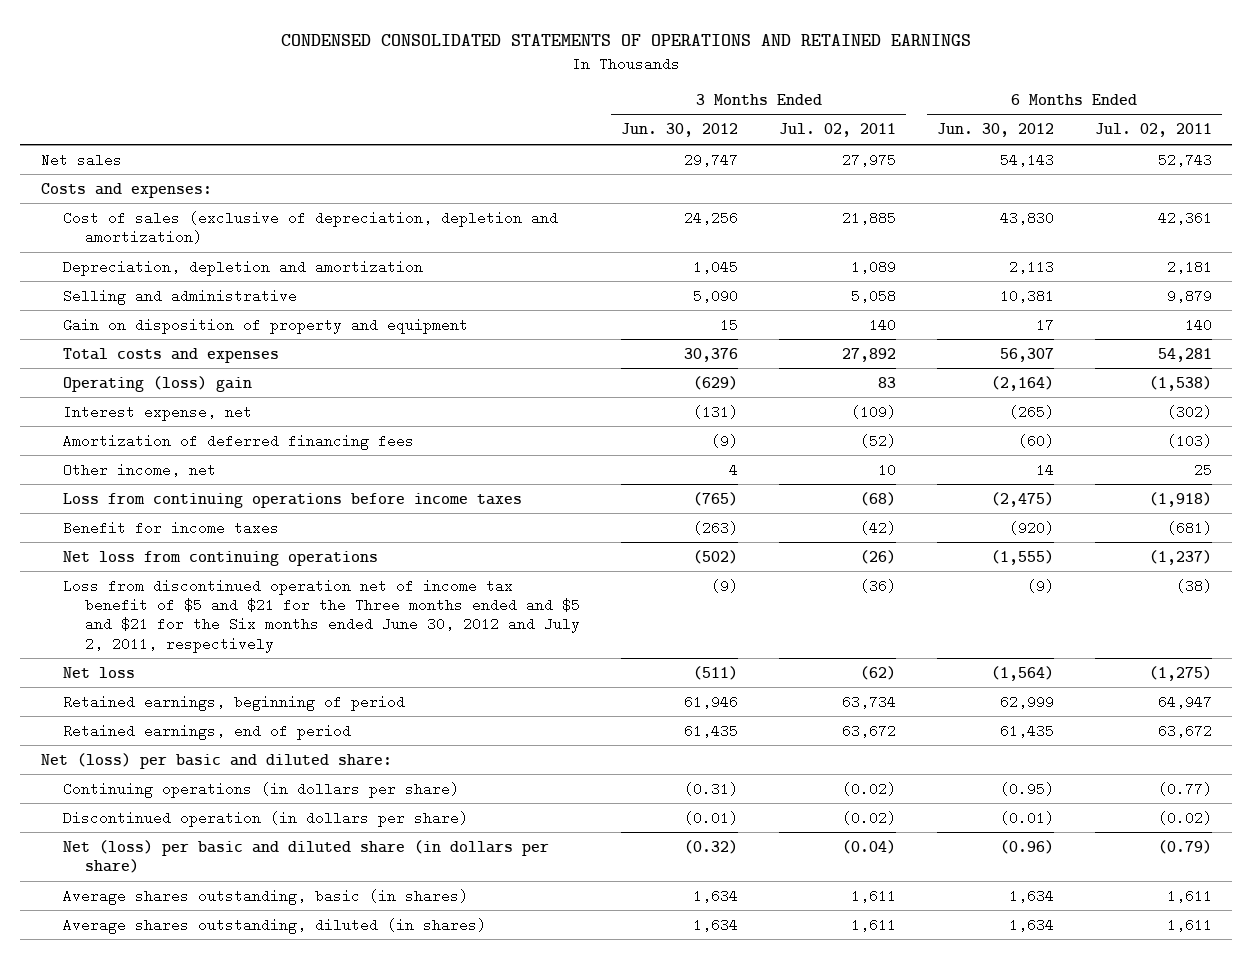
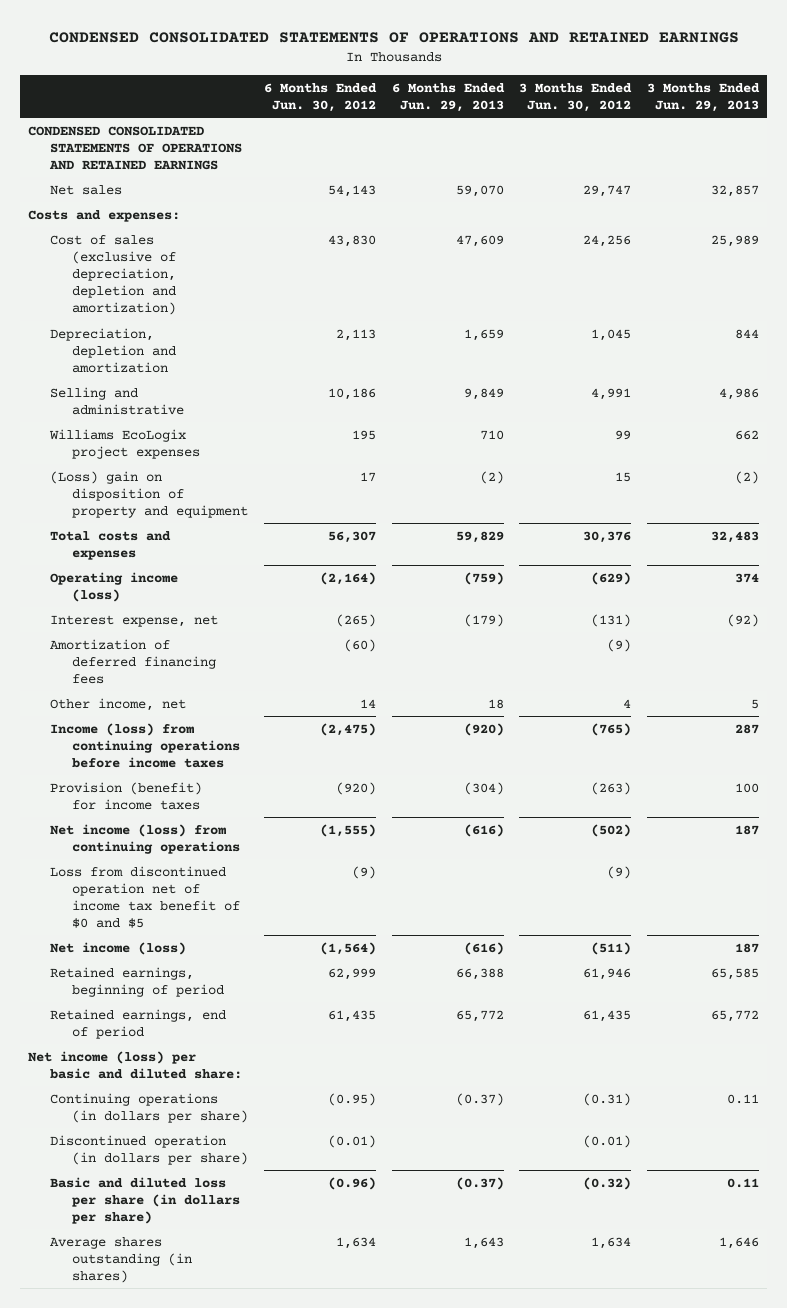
- | 3 Months Ended Jun. 30, 2012 | 3 Months Ended Jul. 02, 2011 | 6 Months Ended Jun. 30, 2012 | 6 Months Ended Jul. 02, 2011
+ | 6 Months Ended Jun. 30, 2012 | 6 Months Ended Jun. 29, 2013 | 3 Months Ended Jun. 30, 2012 | 3 Months Ended Jun. 29, 2013
+ CONDENSED CONSOLIDATED STATEMENTS OF OPERATIONS AND RETAINED EARNINGS
- Selling and administrative | 5,090 | 5,058 | 10,381 | 9,879
- Gain on disposition of property and equipment | 15 | 140 | 17 | 140
+ Selling and administrative | 10,186 | 9,849 | 4,991 | 4,986
+ Williams EcoLogix project expenses | 195 | 710 | 99 | 662
+ (Loss) gain on disposition of property and equipment | 17 | (2) | 15 | (2)
- Operating (loss) gain | (629) | 83 | (2,164) | (1,538)
+ Operating income (loss) | (2,164) | (759) | (629) | 374
- Loss from continuing operations before income taxes | (765) | (68) | (2,475) | (1,918)
- Benefit for income taxes | (263) | (42) | (920) | (681)
- Net loss from continuing operations | (502) | (26) | (1,555) | (1,237)
- Loss from discontinued operation net of income tax benefit of $5 and $21 for the Three months ended and $5 and $21 for the Six months ended June 30, 2012 and July 2, 2011, respectively | (9) | (36) | (9) | (38)
- Net loss | (511) | (62) | (1,564) | (1,275)
+ Income (loss) from continuing operations before income taxes | (2,475) | (920) | (765) | 287
+ Provision (benefit) for income taxes | (920) | (304) | (263) | 100
+ Net income (loss) from continuing operations | (1,555) | (616) | (502) | 187
+ Loss from discontinued operation net of income tax benefit of $0 and $5 | (9) | | (9) |
+ Net income (loss) | (1,564) | (616) | (511) | 187
- Net (loss) per basic and diluted share:
+ Net income (loss) per basic and diluted share:
- Net (loss) per basic and diluted share (in dollars per share) | (0.32) | (0.04) | (0.96) | (0.79)
- Average shares outstanding, basic (in shares) | 1,634 | 1,611 | 1,634 | 1,611
- Average shares outstanding, diluted (in shares) | 1,634 | 1,611 | 1,634 | 1,611
+ Basic and diluted loss per share (in dollars per share) | (0.96) | (0.37) | (0.32) | 0.11
+ Average shares outstanding (in shares) | 1,634 | 1,643 | 1,634 | 1,646

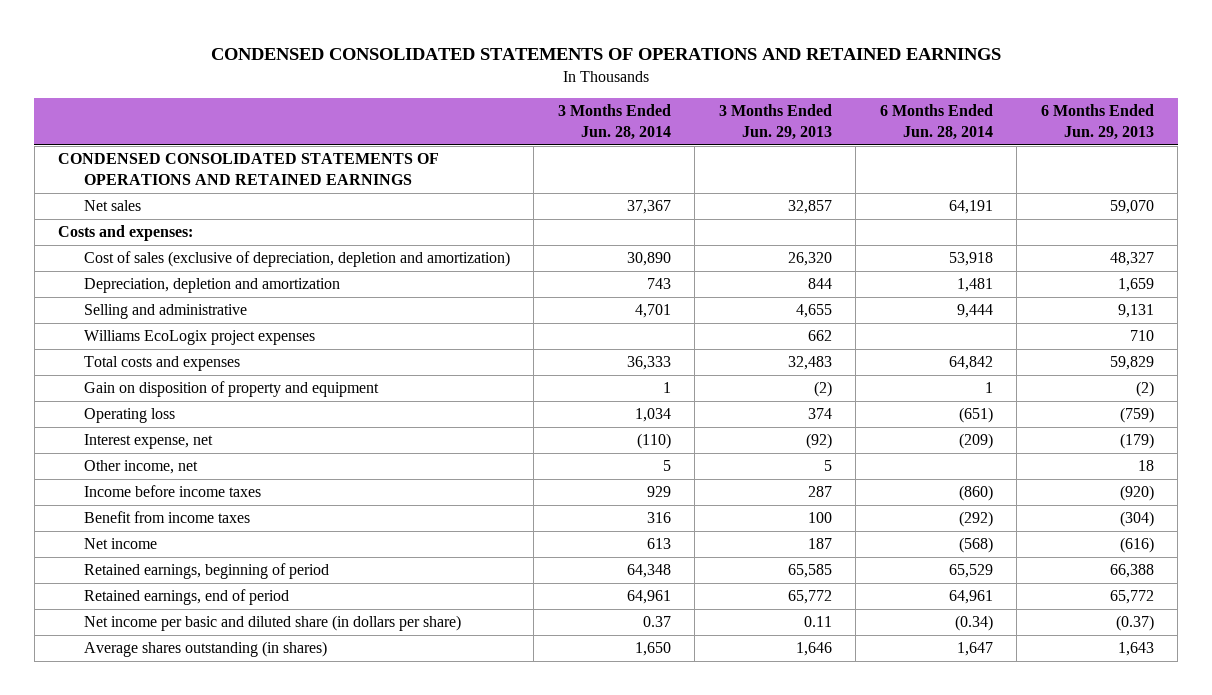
- | 6 Months Ended Jun. 30, 2012 | 6 Months Ended Jun. 29, 2013 | 3 Months Ended Jun. 30, 2012 | 3 Months Ended Jun. 29, 2013
+ | 3 Months Ended Jun. 28, 2014 | 3 Months Ended Jun. 29, 2013 | 6 Months Ended Jun. 28, 2014 | 6 Months Ended Jun. 29, 2013
- Cost of sales (exclusive of depreciation, depletion and amortization) | 43,830 | 47,609 | 24,256 | 25,989
+ Cost of sales (exclusive of depreciation, depletion and amortization) | 30,890 | 26,320 | 53,918 | 48,327
- Selling and administrative | 10,186 | 9,849 | 4,991 | 4,986
+ Selling and administrative | 4,701 | 4,655 | 9,444 | 9,131
- (Loss) gain on disposition of property and equipment | 17 | (2) | 15 | (2)
- Operating income (loss) | (2,164) | (759) | (629) | 374
+ Gain on disposition of property and equipment | 1 | (2) | 1 | (2)
+ Operating loss | 1,034 | 374 | (651) | (759)
- Amortization of deferred financing fees | (60) | | (9) |
- Income (loss) from continuing operations before income taxes | (2,475) | (920) | (765) | 287
- Provision (benefit) for income taxes | (920) | (304) | (263) | 100
- Net income (loss) from continuing operations | (1,555) | (616) | (502) | 187
- Loss from discontinued operation net of income tax benefit of $0 and $5 | (9) | | (9) |
- Net income (loss) | (1,564) | (616) | (511) | 187
+ Income before income taxes | 929 | 287 | (860) | (920)
+ Benefit from income taxes | 316 | 100 | (292) | (304)
+ Net income | 613 | 187 | (568) | (616)
- Net income (loss) per basic and diluted share:
- Continuing operations (in dollars per share) | (0.95) | (0.37) | (0.31) | 0.11
- Discontinued operation (in dollars per share) | (0.01) | | (0.01) |
- Basic and diluted loss per share (in dollars per share) | (0.96) | (0.37) | (0.32) | 0.11
+ Net income per basic and diluted share (in dollars per share) | 0.37 | 0.11 | (0.34) | (0.37)

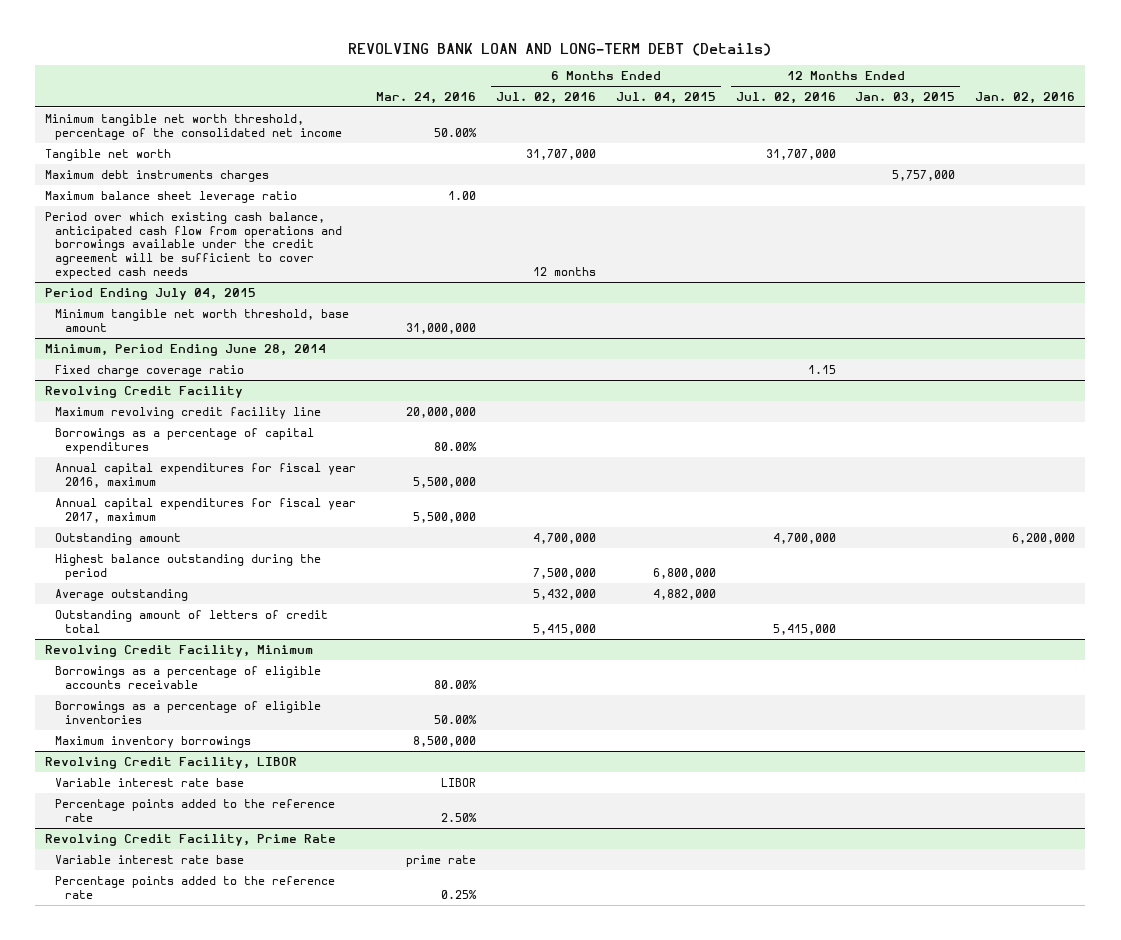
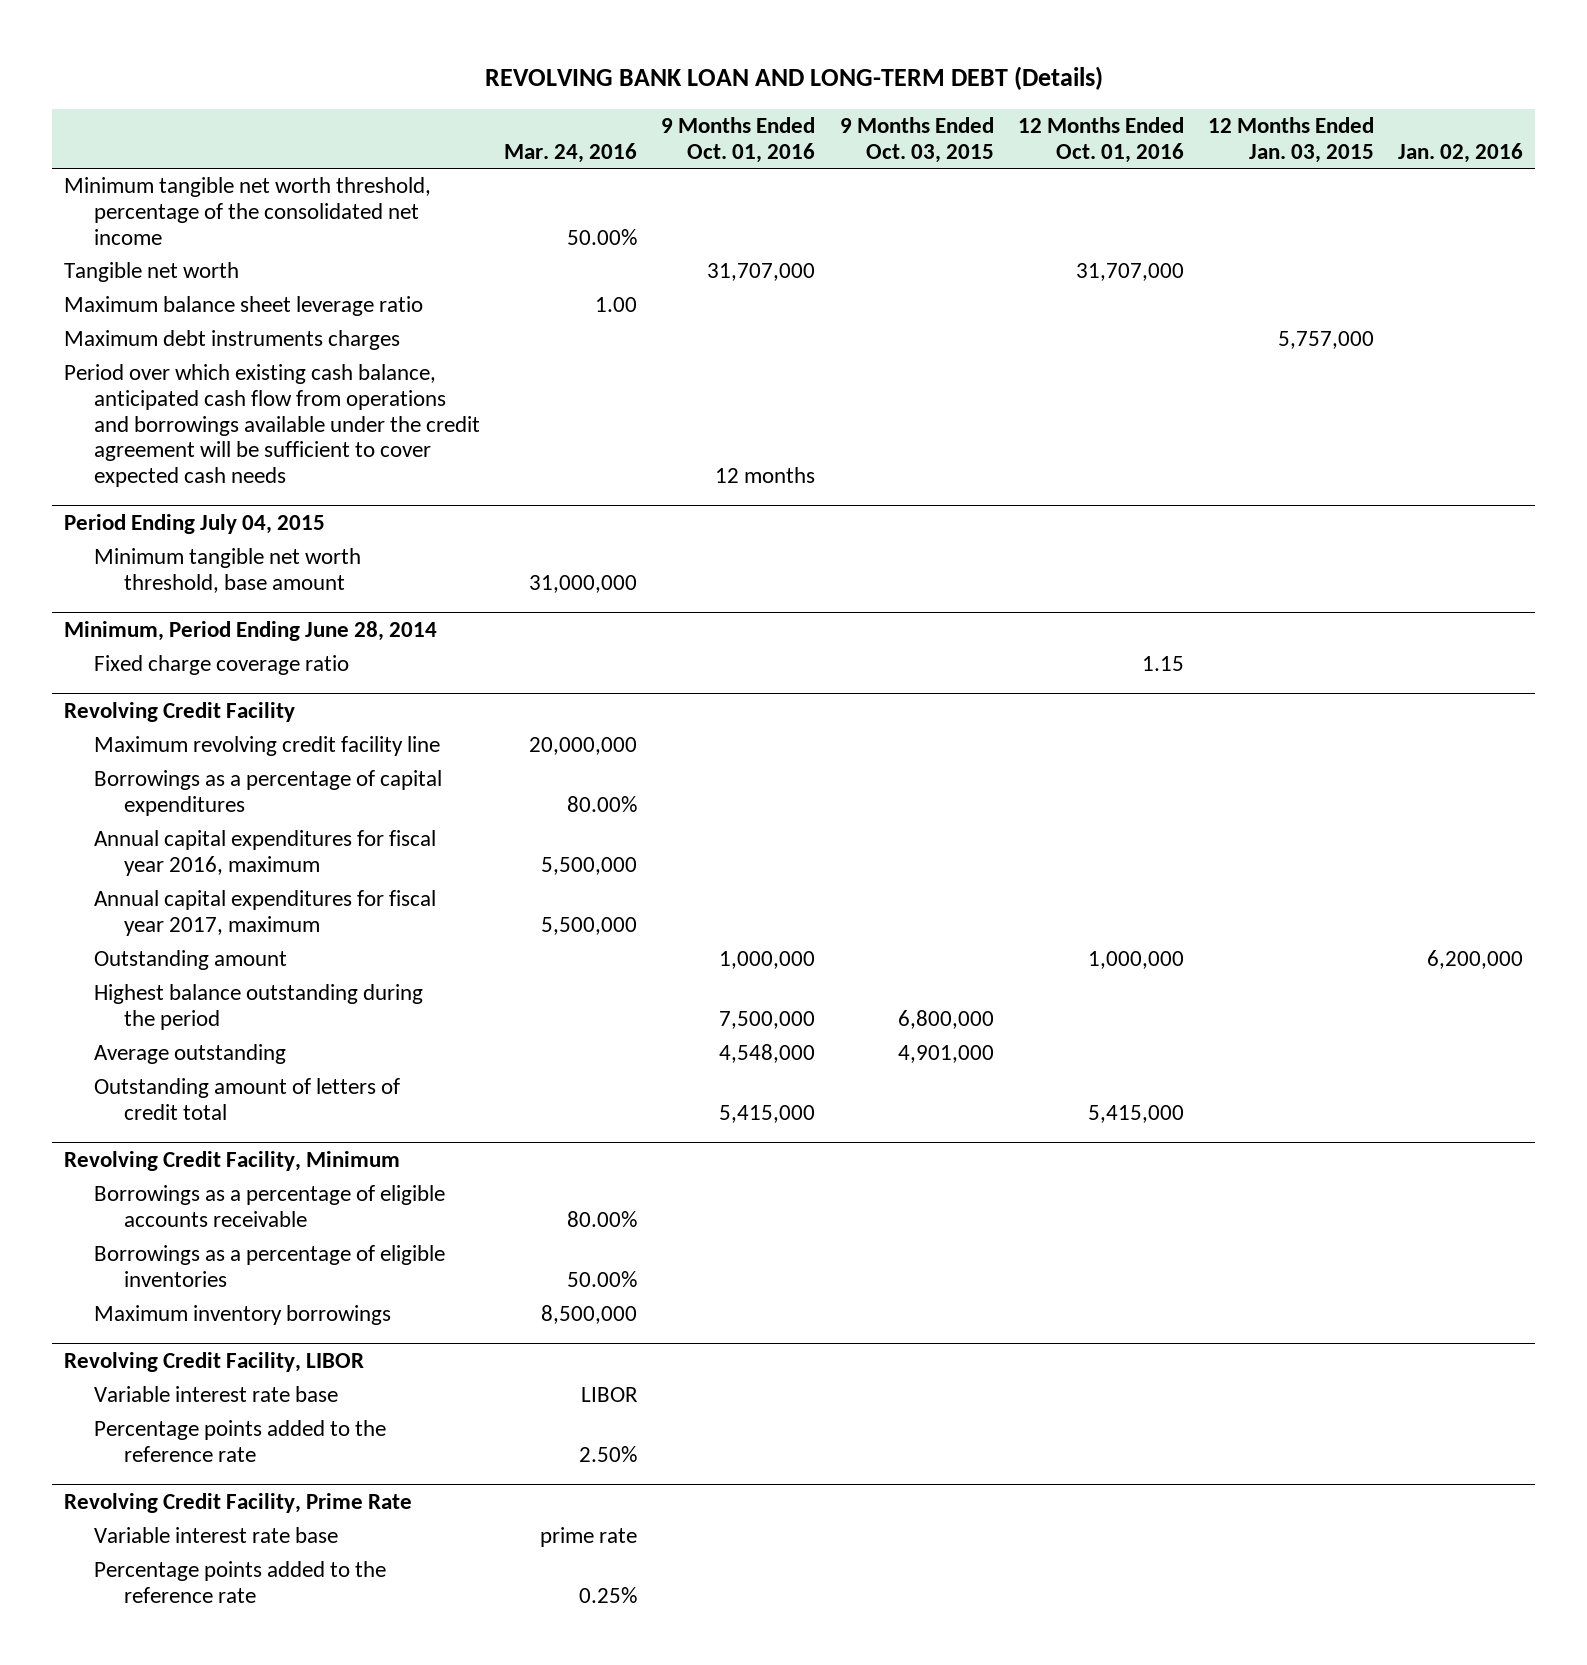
- | Mar. 24, 2016 | 6 Months Ended Jul. 02, 2016 | 6 Months Ended Jul. 04, 2015 | 12 Months Ended Jul. 02, 2016 | 12 Months Ended Jan. 03, 2015 | Jan. 02, 2016
+ | Mar. 24, 2016 | 9 Months Ended Oct. 01, 2016 | 9 Months Ended Oct. 03, 2015 | 12 Months Ended Oct. 01, 2016 | 12 Months Ended Jan. 03, 2015 | Jan. 02, 2016
moved down: Maximum debt instruments charges | | | | | 5,757,000 |

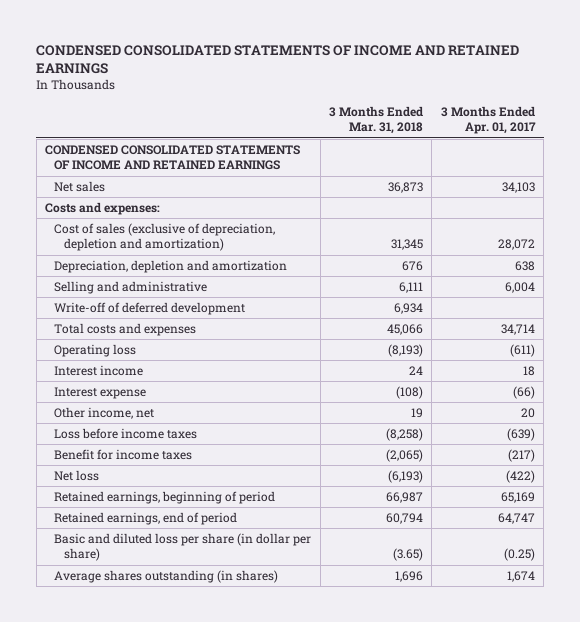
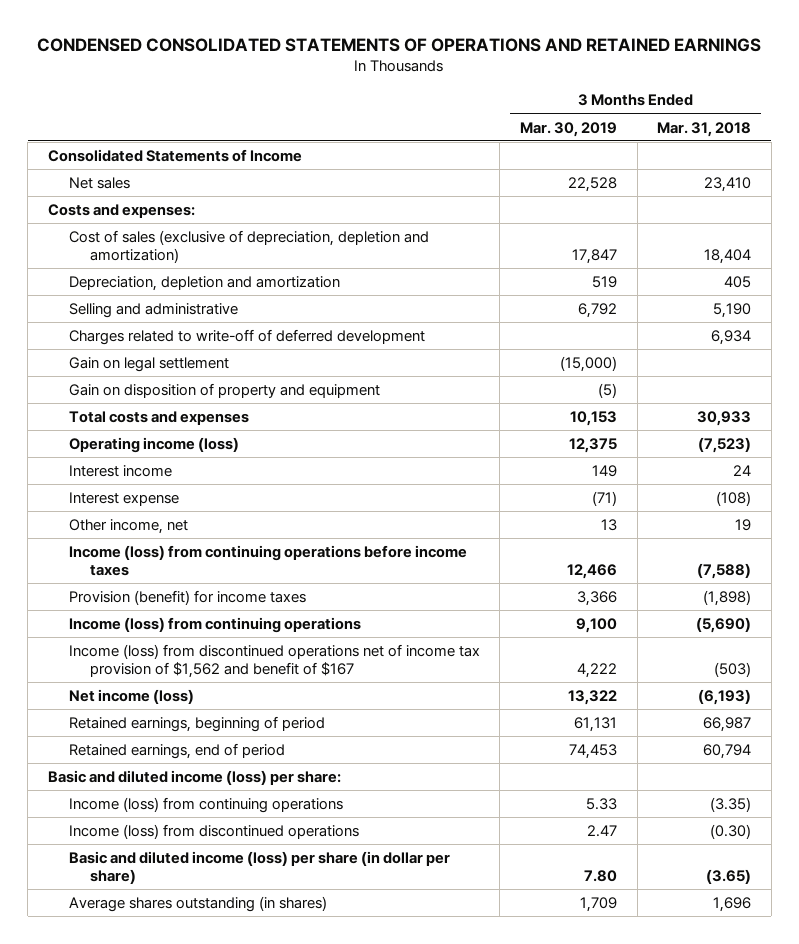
- CONDENSED CONSOLIDATED STATEMENTS OF INCOME AND RETAINED EARNINGS
+ CONDENSED CONSOLIDATED STATEMENTS OF OPERATIONS AND RETAINED EARNINGS
- | 3 Months Ended Mar. 31, 2018 | 3 Months Ended Apr. 01, 2017
+ | 3 Months Ended Mar. 30, 2019 | 3 Months Ended Mar. 31, 2018
- CONDENSED CONSOLIDATED STATEMENTS OF INCOME AND RETAINED EARNINGS
- Net sales | 36,873 | 34,103
+ Consolidated Statements of Income
+ Net sales | 22,528 | 23,410
- Cost of sales (exclusive of depreciation, depletion and amortization) | 31,345 | 28,072
- Depreciation, depletion and amortization | 676 | 638
- Selling and administrative | 6,111 | 6,004
- Write-off of deferred development | 6,934 |
- Total costs and expenses | 45,066 | 34,714
- Operating loss | (8,193) | (611)
+ Cost of sales (exclusive of depreciation, depletion and amortization) | 17,847 | 18,404
+ Depreciation, depletion and amortization | 519 | 405
+ Selling and administrative | 6,792 | 5,190
+ Charges related to write-off of deferred development | | 6,934
+ Gain on legal settlement | (15,000) |
+ Gain on disposition of property and equipment | (5) |
+ Total costs and expenses | 10,153 | 30,933
+ Operating income (loss) | 12,375 | (7,523)
- Loss before income taxes | (8,258) | (639)
- Benefit for income taxes | (2,065) | (217)
- Net loss | (6,193) | (422)
+ Income (loss) from continuing operations before income taxes | 12,466 | (7,588)
+ Provision (benefit) for income taxes | 3,366 | (1,898)
+ Income (loss) from continuing operations | 9,100 | (5,690)
+ Income (loss) from discontinued operations net of income tax provision of $1,562 and benefit of $167 | 4,222 | (503)
+ Net income (loss) | 13,322 | (6,193)
- Basic and diluted loss per share (in dollar per share) | (3.65) | (0.25)
+ Basic and diluted income (loss) per share:
+ Income (loss) from continuing operations | 5.33 | (3.35)
+ Income (loss) from discontinued operations | 2.47 | (0.30)
+ Basic and diluted income (loss) per share (in dollar per share) | 7.80 | (3.65)

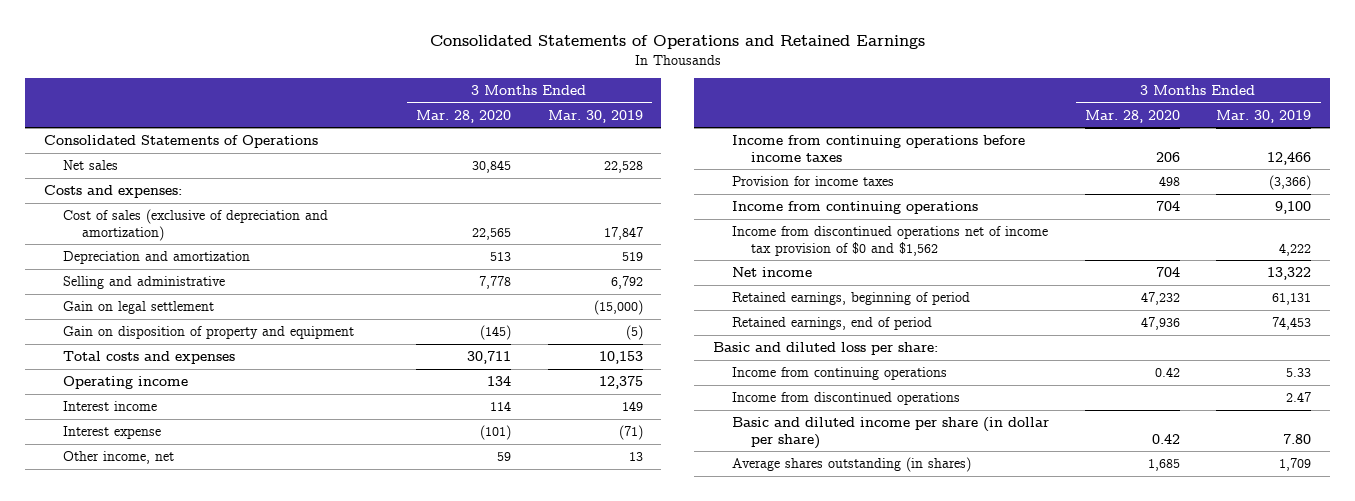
- CONDENSED CONSOLIDATED STATEMENTS OF OPERATIONS AND RETAINED EARNINGS
+ Consolidated Statements of Operations and Retained Earnings
- | 3 Months Ended Mar. 30, 2019 | 3 Months Ended Mar. 31, 2018
+ | 3 Months Ended Mar. 28, 2020 | 3 Months Ended Mar. 30, 2019
- Consolidated Statements of Income
+ Consolidated Statements of Operations
- Cost of sales (exclusive of depreciation, depletion and amortization) | 17,847 | 18,404
- Depreciation, depletion and amortization | 519 | 405
+ Cost of sales (exclusive of depreciation and amortization) | 22,565 | 17,847
+ Depreciation and amortization | 513 | 519
- Charges related to write-off of deferred development | | 6,934
- Operating income (loss) | 12,375 | (7,523)
+ Operating income | 134 | 12,375
- Income (loss) from continuing operations before income taxes | 12,466 | (7,588)
- Provision (benefit) for income taxes | 3,366 | (1,898)
- Income (loss) from continuing operations | 9,100 | (5,690)
- Income (loss) from discontinued operations net of income tax provision of $1,562 and benefit of $167 | 4,222 | (503)
- Net income (loss) | 13,322 | (6,193)
+ Income from continuing operations before income taxes | 206 | 12,466
+ Provision for income taxes | 498 | (3,366)
+ Income from continuing operations | 704 | 9,100
+ Income from discontinued operations net of income tax provision of $0 and $1,562 | | 4,222
+ Net income | 704 | 13,322
- Basic and diluted income (loss) per share:
- Income (loss) from continuing operations | 5.33 | (3.35)
- Income (loss) from discontinued operations | 2.47 | (0.30)
- Basic and diluted income (loss) per share (in dollar per share) | 7.80 | (3.65)
+ Basic and diluted loss per share:
+ Income from continuing operations | 0.42 | 5.33
+ Income from discontinued operations | | 2.47
+ Basic and diluted income per share (in dollar per share) | 0.42 | 7.80

